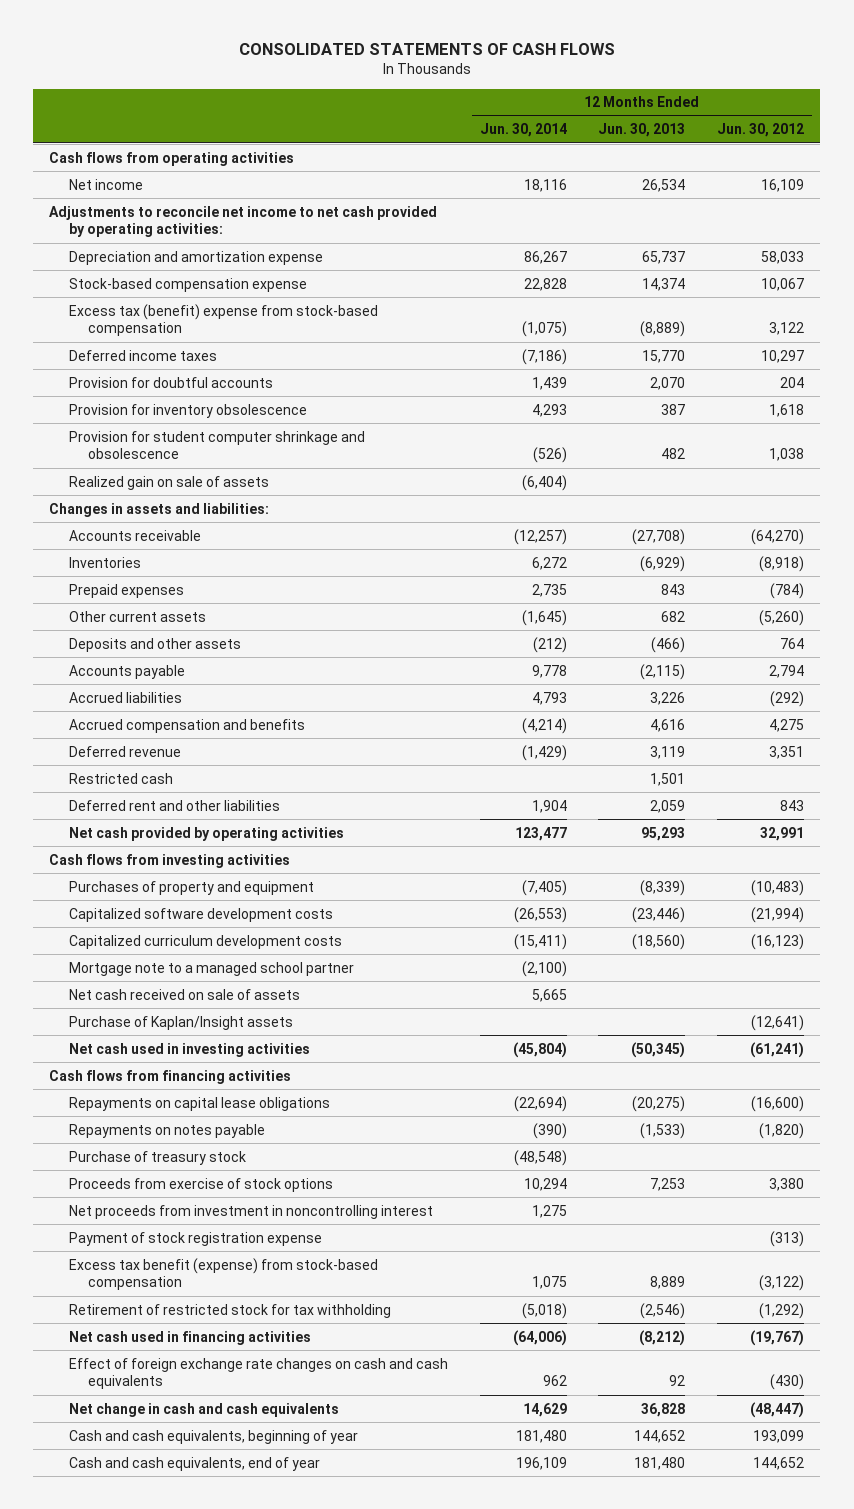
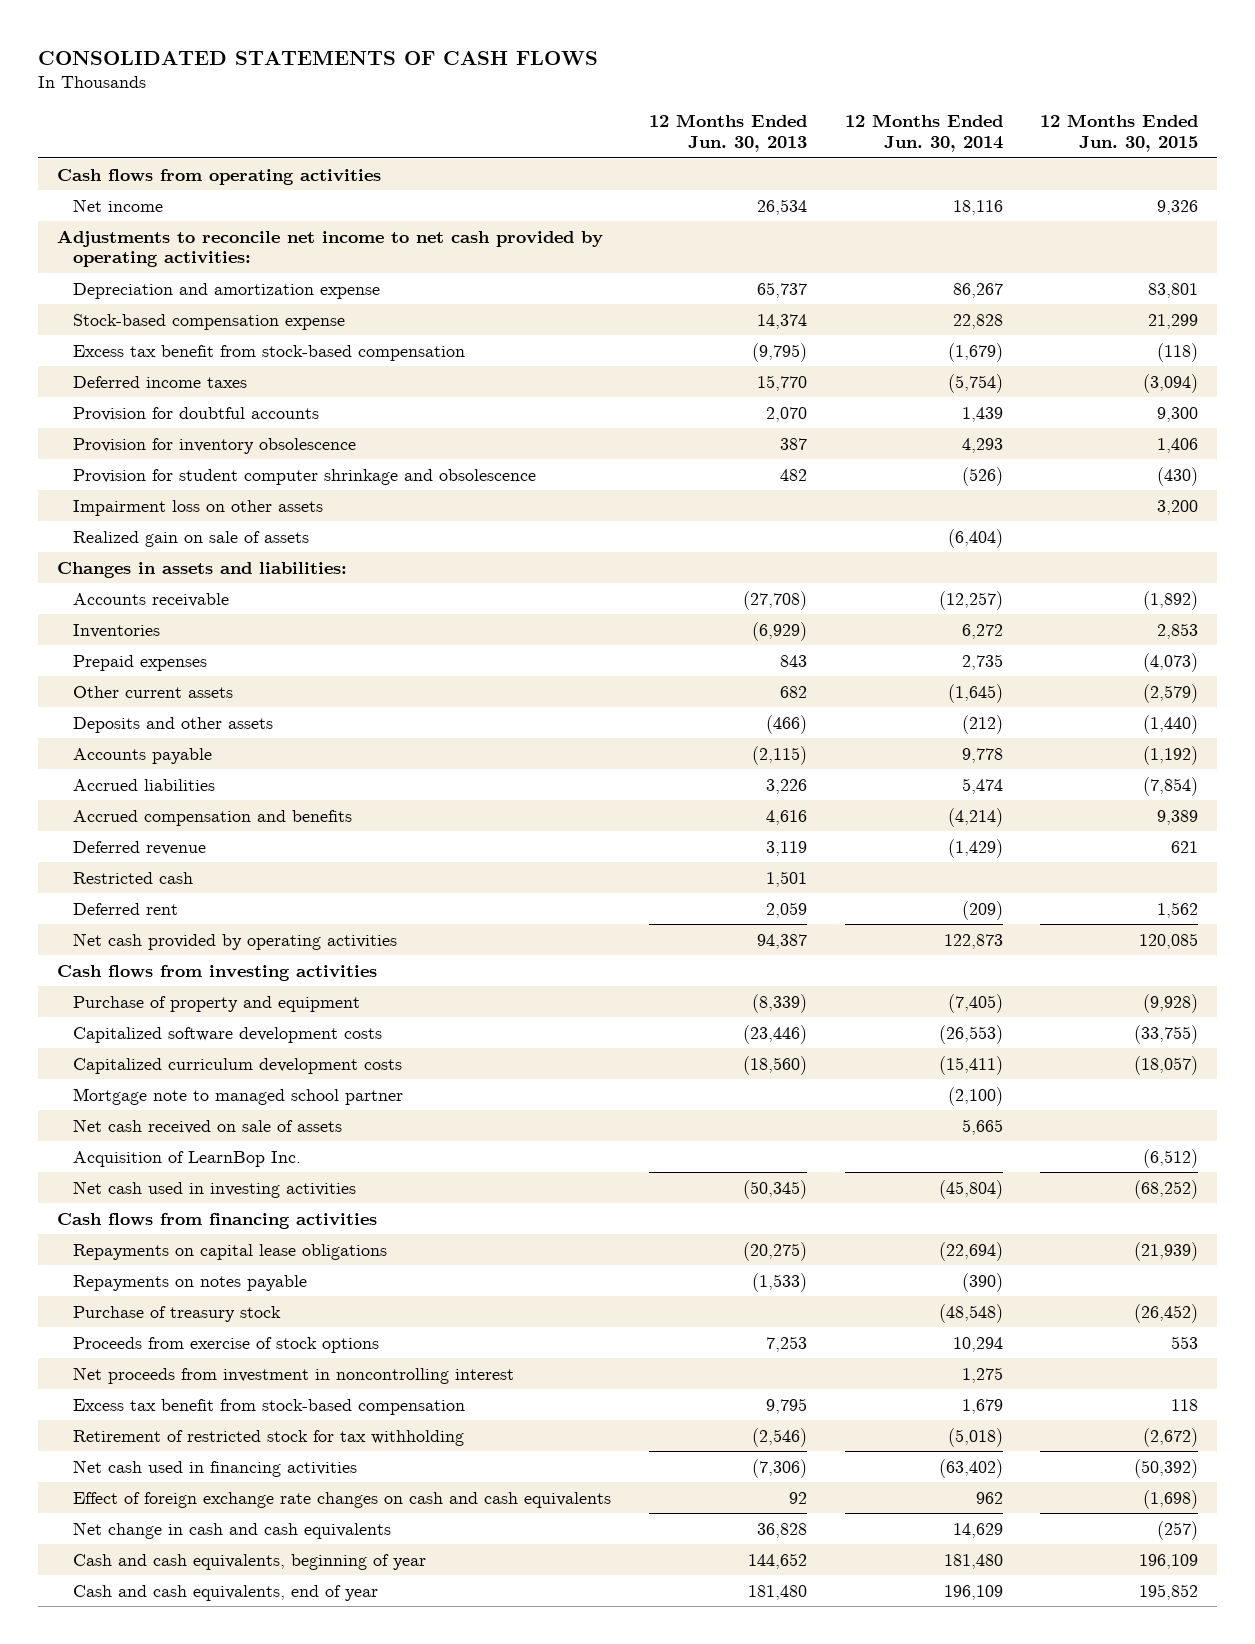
- | 12 Months Ended Jun. 30, 2014 | 12 Months Ended Jun. 30, 2013 | 12 Months Ended Jun. 30, 2012
+ | 12 Months Ended Jun. 30, 2013 | 12 Months Ended Jun. 30, 2014 | 12 Months Ended Jun. 30, 2015
- Excess tax (benefit) expense from stock-based compensation | (1,075) | (8,889) | 3,122
- Deferred income taxes | (7,186) | 15,770 | 10,297
+ Excess tax benefit from stock-based compensation | (9,795) | (1,679) | (118)
+ Deferred income taxes | 15,770 | (5,754) | (3,094)
+ Impairment loss on other assets | | | 3,200
- Accrued liabilities | 4,793 | 3,226 | (292)
+ Accrued liabilities | 3,226 | 5,474 | (7,854)
- Deferred rent and other liabilities | 1,904 | 2,059 | 843
- Net cash provided by operating activities | 123,477 | 95,293 | 32,991
+ Deferred rent | 2,059 | (209) | 1,562
+ Net cash provided by operating activities | 94,387 | 122,873 | 120,085
- Purchases of property and equipment | (7,405) | (8,339) | (10,483)
+ Purchase of property and equipment | (8,339) | (7,405) | (9,928)
- Mortgage note to a managed school partner | (2,100) | |
+ Mortgage note to managed school partner | | (2,100) |
- Purchase of Kaplan/Insight assets | | | (12,641)
+ Acquisition of LearnBop Inc. | | | (6,512)
- Payment of stock registration expense | | | (313)
- Excess tax benefit (expense) from stock-based compensation | 1,075 | 8,889 | (3,122)
+ Excess tax benefit from stock-based compensation | 9,795 | 1,679 | 118
- Net cash used in financing activities | (64,006) | (8,212) | (19,767)
+ Net cash used in financing activities | (7,306) | (63,402) | (50,392)

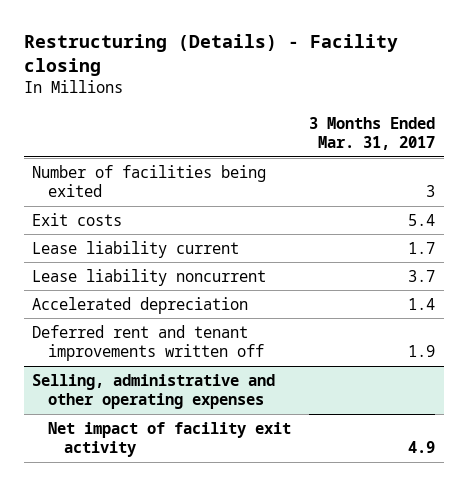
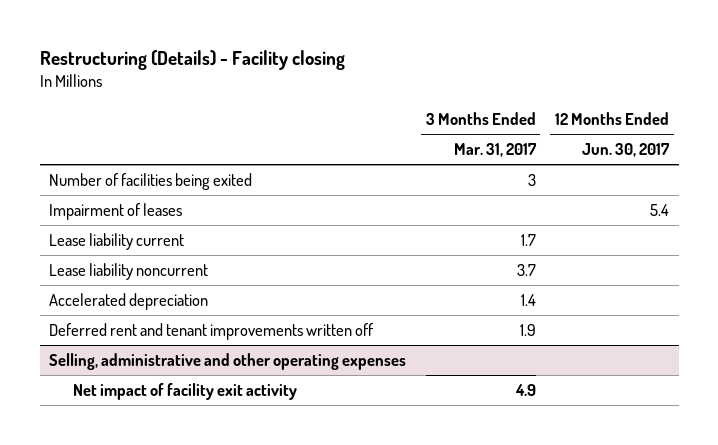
- | 3 Months Ended Mar. 31, 2017
+ | 3 Months Ended Mar. 31, 2017 | 12 Months Ended Jun. 30, 2017
- Exit costs | 5.4
+ Impairment of leases | | 5.4

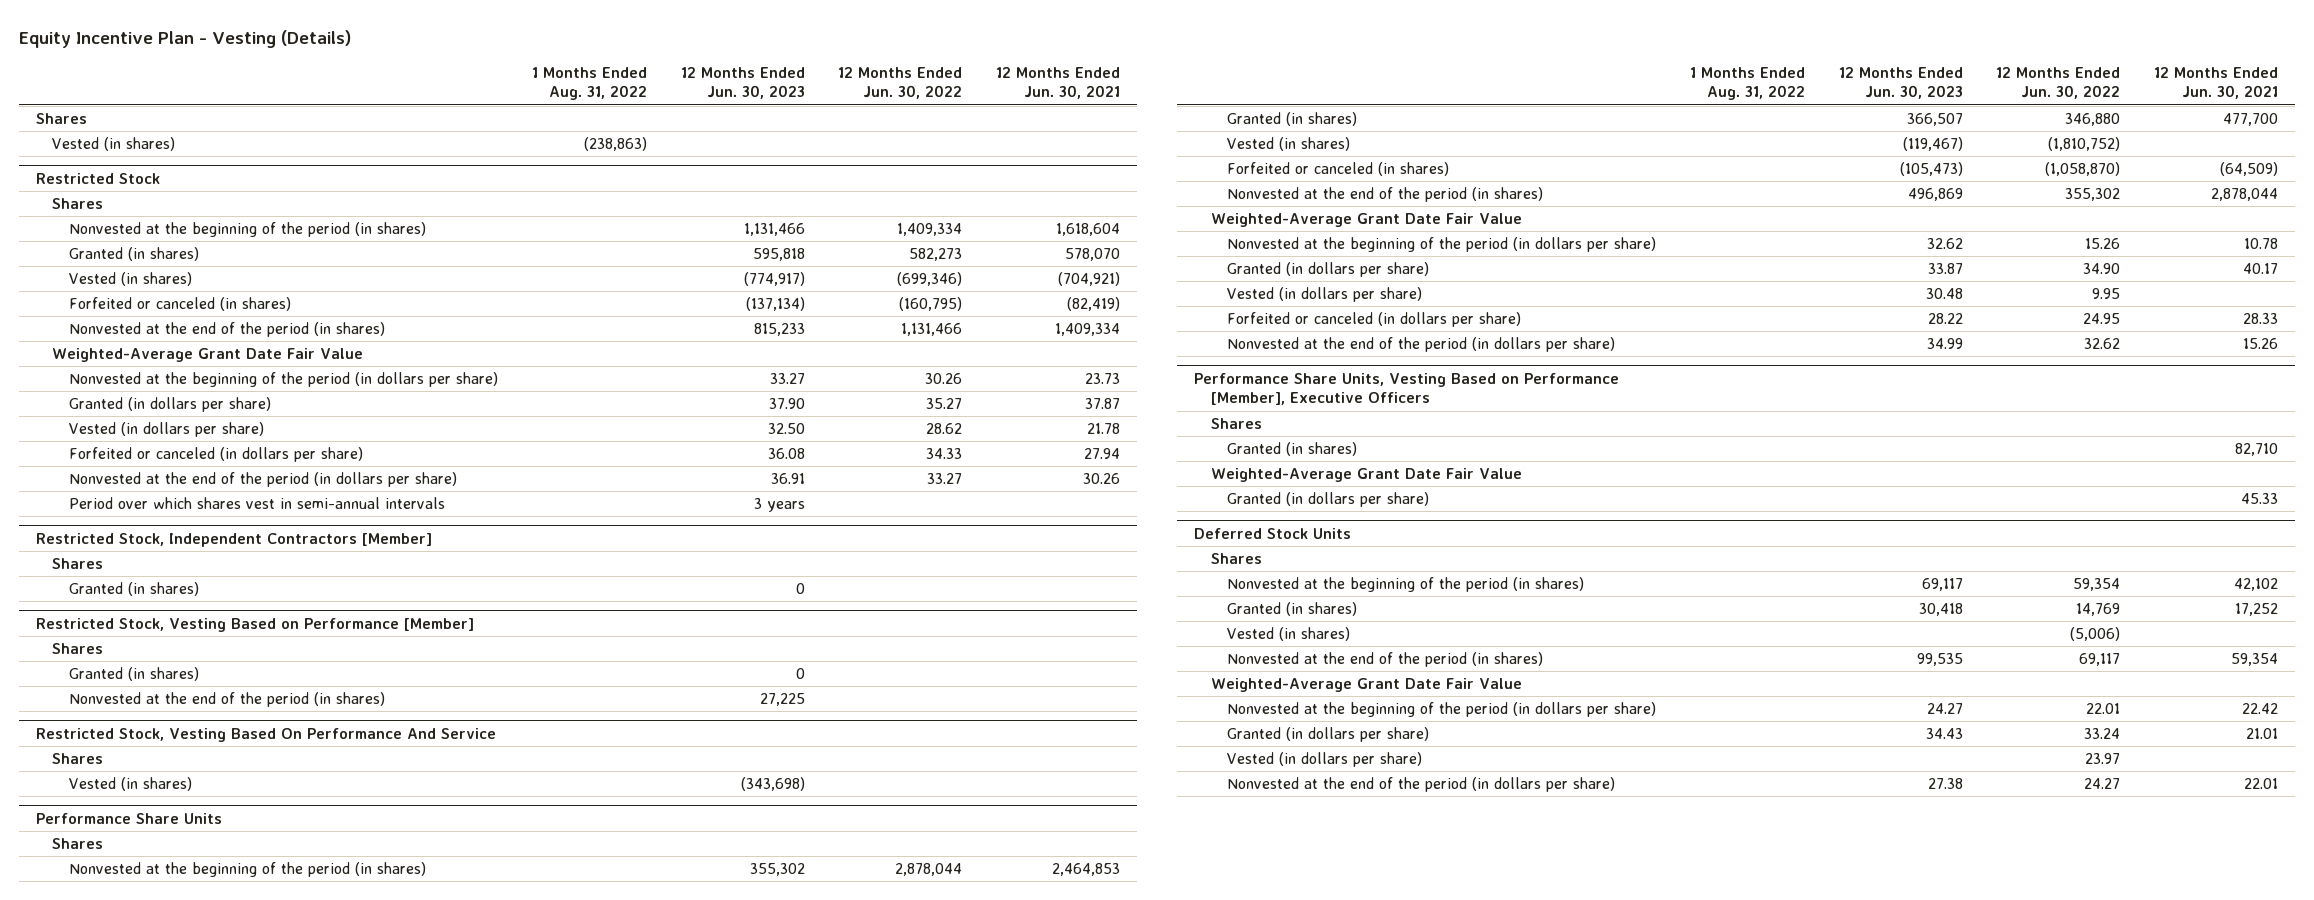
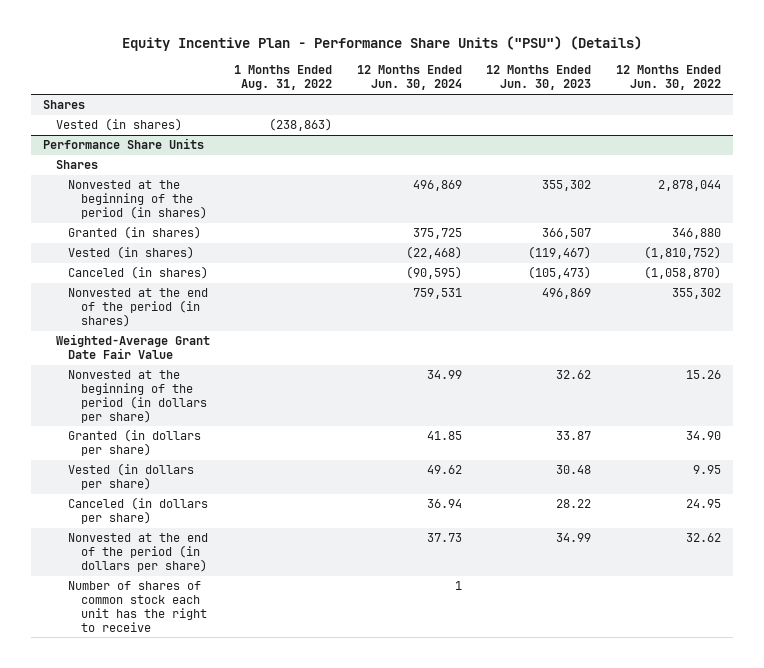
- Equity Incentive Plan - Vesting (Details)
+ Equity Incentive Plan - Performance Share Units ("PSU") (Details)
- | 1 Months Ended Aug. 31, 2022 | 12 Months Ended Jun. 30, 2023 | 12 Months Ended Jun. 30, 2022 | 12 Months Ended Jun. 30, 2021
+ | 1 Months Ended Aug. 31, 2022 | 12 Months Ended Jun. 30, 2024 | 12 Months Ended Jun. 30, 2023 | 12 Months Ended Jun. 30, 2022
- Restricted Stock
- Shares
- Nonvested at the beginning of the period (in shares) | | 1,131,466 | 1,409,334 | 1,618,604
- Granted (in shares) | | 595,818 | 582,273 | 578,070
- Vested (in shares) | | (774,917) | (699,346) | (704,921)
- Forfeited or canceled (in shares) | | (137,134) | (160,795) | (82,419)
- Nonvested at the end of the period (in shares) | | 815,233 | 1,131,466 | 1,409,334
- Weighted-Average Grant Date Fair Value
- Nonvested at the beginning of the period (in dollars per share) | | 33.27 | 30.26 | 23.73
- Granted (in dollars per share) | | 37.90 | 35.27 | 37.87
- Vested (in dollars per share) | | 32.50 | 28.62 | 21.78
- Forfeited or canceled (in dollars per share) | | 36.08 | 34.33 | 27.94
- Nonvested at the end of the period (in dollars per share) | | 36.91 | 33.27 | 30.26
- Period over which shares vest in semi-annual intervals | | 3 years | |
- Restricted Stock, Independent Contractors [Member]
- Shares
- Granted (in shares) | | 0 | |
- Restricted Stock, Vesting Based on Performance [Member]
- Shares
- Granted (in shares) | | 0 | |
- Nonvested at the end of the period (in shares) | | 27,225 | |
- Restricted Stock, Vesting Based On Performance And Service
- Shares
- Vested (in shares) | | (343,698) | |
@ Performance Share Units
- Forfeited or canceled (in shares) | | (105,473) | (1,058,870) | (64,509)
+ Canceled (in shares) | | (90,595) | (105,473) | (1,058,870)
- Forfeited or canceled (in dollars per share) | | 28.22 | 24.95 | 28.33
+ Canceled (in dollars per share) | | 36.94 | 28.22 | 24.95
- Performance Share Units, Vesting Based on Performance [Member], Executive Officers
- Shares
- Granted (in shares) | | | | 82,710
- Weighted-Average Grant Date Fair Value
- Granted (in dollars per share) | | | | 45.33
- Deferred Stock Units
- Shares
- Nonvested at the beginning of the period (in shares) | | 69,117 | 59,354 | 42,102
- Granted (in shares) | | 30,418 | 14,769 | 17,252
- Vested (in shares) | | | (5,006) |
- Nonvested at the end of the period (in shares) | | 99,535 | 69,117 | 59,354
- Weighted-Average Grant Date Fair Value
- Nonvested at the beginning of the period (in dollars per share) | | 24.27 | 22.01 | 22.42
- Granted (in dollars per share) | | 34.43 | 33.24 | 21.01
- Vested (in dollars per share) | | | 23.97 |
- Nonvested at the end of the period (in dollars per share) | | 27.38 | 24.27 | 22.01
@ Performance Share Units
+ Number of shares of common stock each unit has the right to receive | | 1 | |

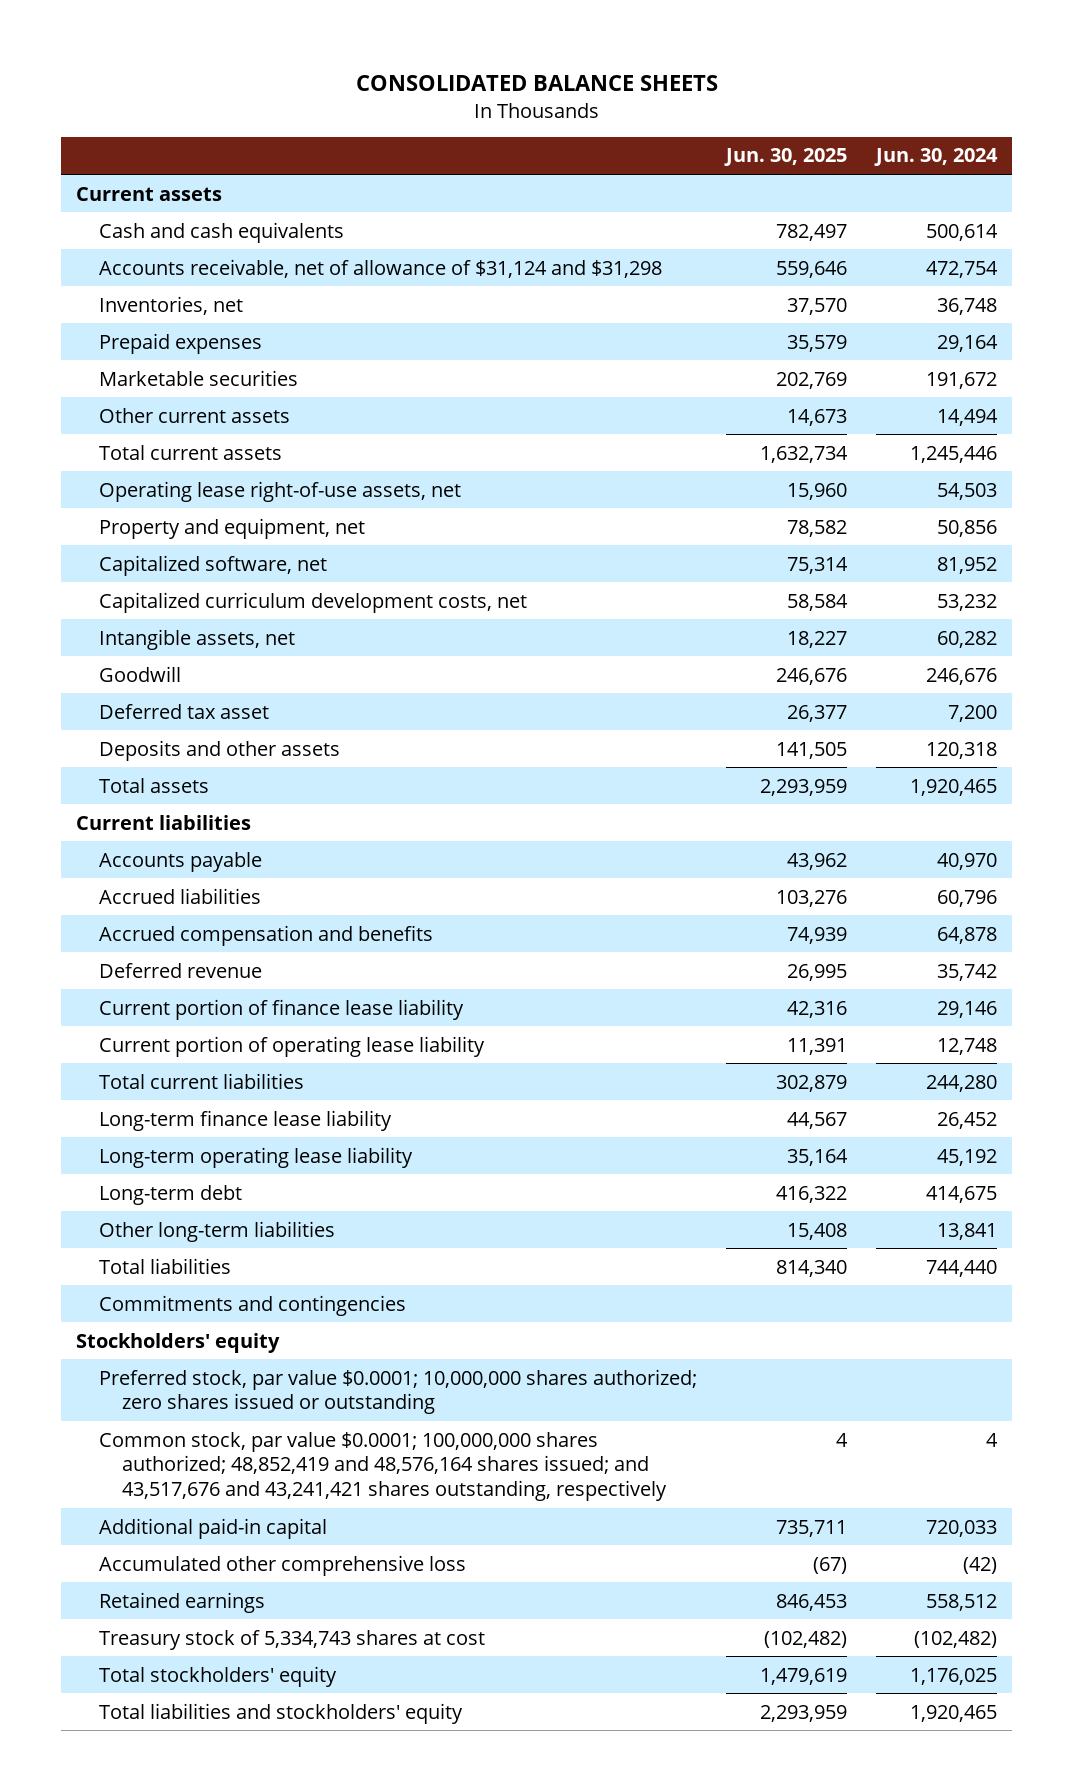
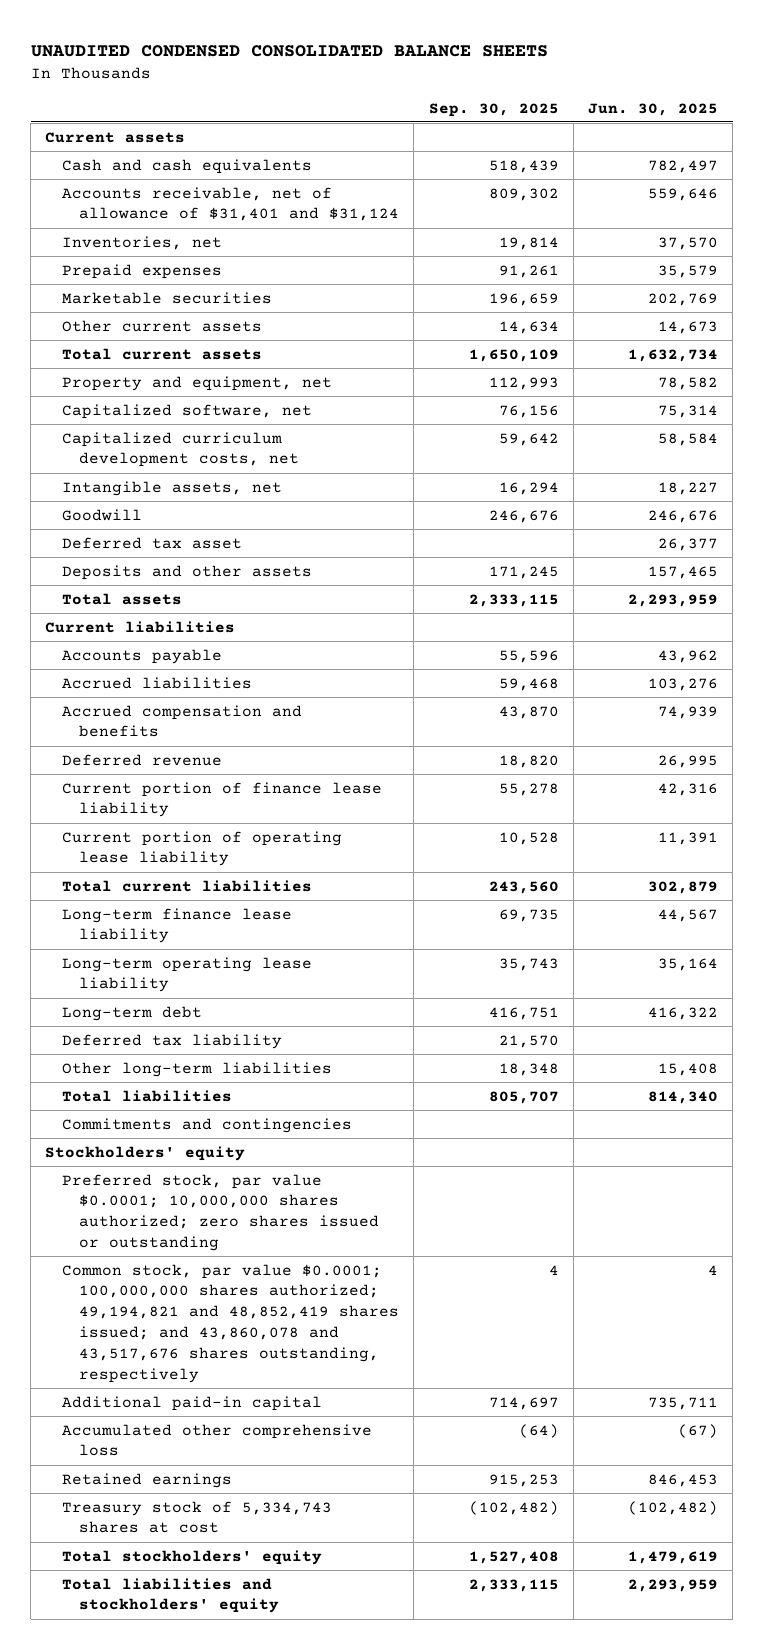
- CONSOLIDATED BALANCE SHEETS
+ UNAUDITED CONDENSED CONSOLIDATED BALANCE SHEETS
- | Jun. 30, 2025 | Jun. 30, 2024
+ | Sep. 30, 2025 | Jun. 30, 2025
- Accounts receivable, net of allowance of $31,124 and $31,298 | 559,646 | 472,754
+ Accounts receivable, net of allowance of $31,401 and $31,124 | 809,302 | 559,646
- Operating lease right-of-use assets, net | 15,960 | 54,503
- Deposits and other assets | 141,505 | 120,318
+ Deposits and other assets | 171,245 | 157,465
+ Deferred tax liability | 21,570 |
- Common stock, par value $0.0001; 100,000,000 shares authorized; 48,852,419 and 48,576,164 shares issued; and 43,517,676 and 43,241,421 shares outstanding, respectively | 4 | 4
+ Common stock, par value $0.0001; 100,000,000 shares authorized; 49,194,821 and 48,852,419 shares issued; and 43,860,078 and 43,517,676 shares outstanding, respectively | 4 | 4

